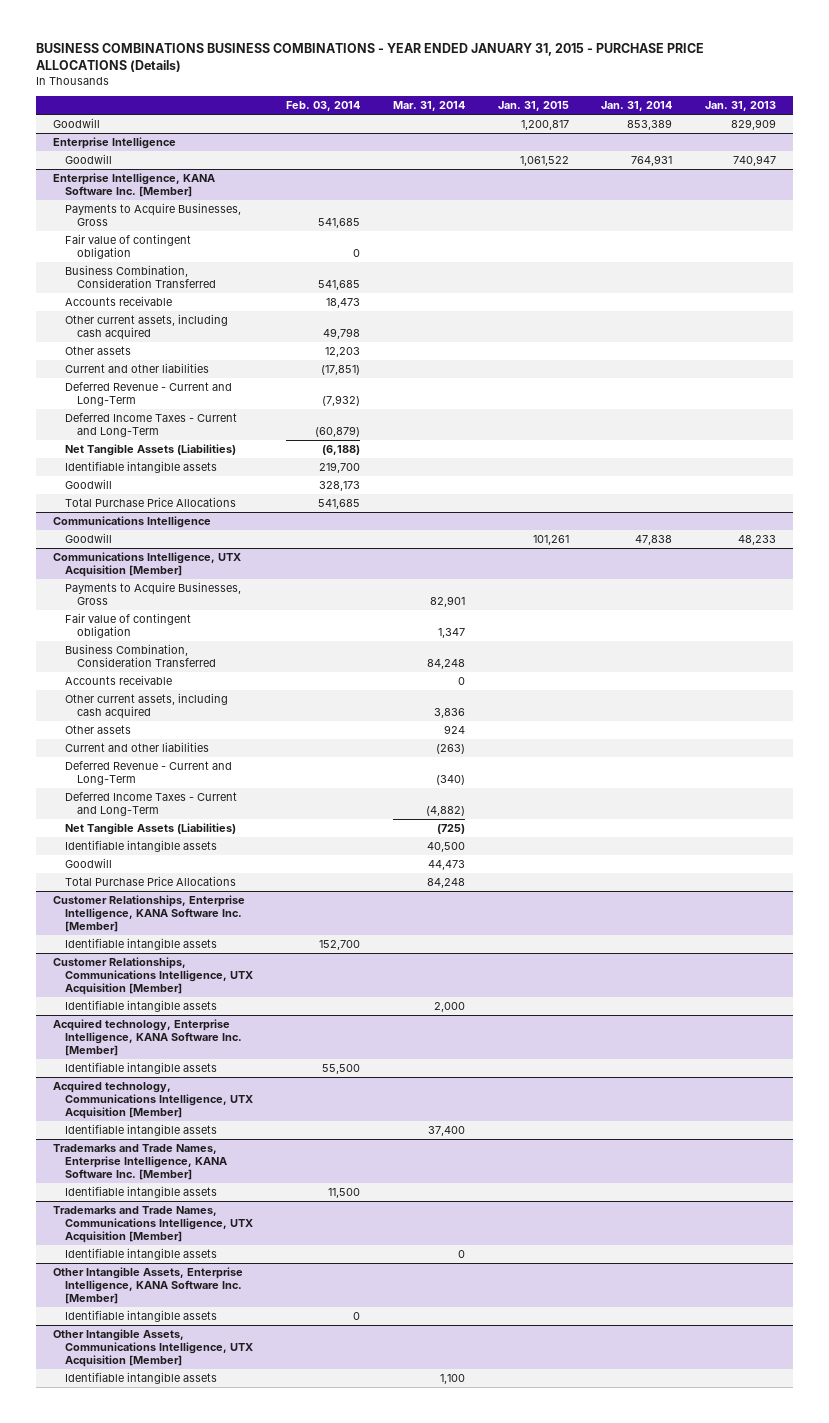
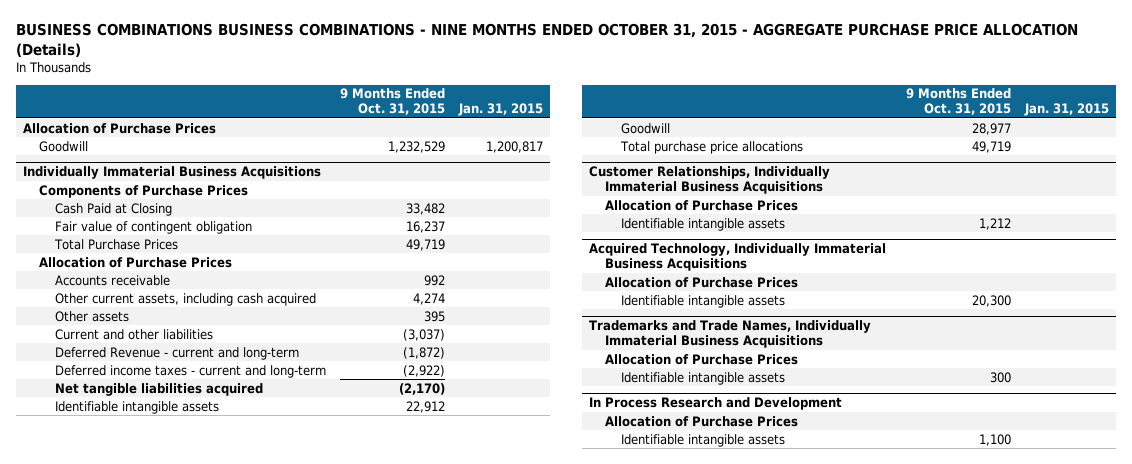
- BUSINESS COMBINATIONS BUSINESS COMBINATIONS - YEAR ENDED JANUARY 31, 2015 - PURCHASE PRICE ALLOCATIONS (Details)
+ BUSINESS COMBINATIONS BUSINESS COMBINATIONS - NINE MONTHS ENDED OCTOBER 31, 2015 - AGGREGATE PURCHASE PRICE ALLOCATION (Details)
- | Feb. 03, 2014 | Mar. 31, 2014 | Jan. 31, 2015 | Jan. 31, 2014 | Jan. 31, 2013
+ | 9 Months Ended Oct. 31, 2015 | Jan. 31, 2015
+ Allocation of Purchase Prices
- Enterprise Intelligence
- Goodwill | | | 1,061,522 | 764,931 | 740,947
- Enterprise Intelligence, KANA Software Inc. [Member]
- Payments to Acquire Businesses, Gross | 541,685 | | | |
- Fair value of contingent obligation | 0 | | | |
- Business Combination, Consideration Transferred | 541,685 | | | |
- Accounts receivable | 18,473 | | | |
- Other current assets, including cash acquired | 49,798 | | | |
- Other assets | 12,203 | | | |
- Current and other liabilities | (17,851) | | | |
- Deferred Revenue - Current and Long-Term | (7,932) | | | |
- Deferred Income Taxes - Current and Long-Term | (60,879) | | | |
- Net Tangible Assets (Liabilities) | (6,188) | | | |
- Identifiable intangible assets | 219,700 | | | |
- Goodwill | 328,173 | | | |
- Total Purchase Price Allocations | 541,685 | | | |
- Communications Intelligence
- Goodwill | | | 101,261 | 47,838 | 48,233
- Communications Intelligence, UTX Acquisition [Member]
- Payments to Acquire Businesses, Gross | | 82,901 | | |
- Fair value of contingent obligation | | 1,347 | | |
- Business Combination, Consideration Transferred | | 84,248 | | |
- Accounts receivable | | 0 | | |
- Other current assets, including cash acquired | | 3,836 | | |
- Other assets | | 924 | | |
- Current and other liabilities | | (263) | | |
- Deferred Revenue - Current and Long-Term | | (340) | | |
- Deferred Income Taxes - Current and Long-Term | | (4,882) | | |
- Net Tangible Assets (Liabilities) | | (725) | | |
- Identifiable intangible assets | | 40,500 | | |
- Goodwill | | 44,473 | | |
- Total Purchase Price Allocations | | 84,248 | | |
- Customer Relationships, Enterprise Intelligence, KANA Software Inc. [Member]
- Identifiable intangible assets | 152,700 | | | |
- Customer Relationships, Communications Intelligence, UTX Acquisition [Member]
- Identifiable intangible assets | | 2,000 | | |
- Acquired technology, Enterprise Intelligence, KANA Software Inc. [Member]
- Identifiable intangible assets | 55,500 | | | |
- Acquired technology, Communications Intelligence, UTX Acquisition [Member]
- Identifiable intangible assets | | 37,400 | | |
- Trademarks and Trade Names, Enterprise Intelligence, KANA Software Inc. [Member]
- Identifiable intangible assets | 11,500 | | | |
- Trademarks and Trade Names, Communications Intelligence, UTX Acquisition [Member]
- Identifiable intangible assets | | 0 | | |
- Other Intangible Assets, Enterprise Intelligence, KANA Software Inc. [Member]
- Identifiable intangible assets | 0 | | | |
- Other Intangible Assets, Communications Intelligence, UTX Acquisition [Member]
- Identifiable intangible assets | | 1,100 | | |
+ Individually Immaterial Business Acquisitions
+ Components of Purchase Prices
+ Cash Paid at Closing | 33,482 |
+ Fair value of contingent obligation | 16,237 |
+ Total Purchase Prices | 49,719 |
+ Allocation of Purchase Prices
+ Accounts receivable | 992 |
+ Other current assets, including cash acquired | 4,274 |
+ Other assets | 395 |
+ Current and other liabilities | (3,037) |
+ Deferred Revenue - current and long-term | (1,872) |
+ Deferred income taxes - current and long-term | (2,922) |
+ Net tangible liabilities acquired | (2,170) |
+ Identifiable intangible assets | 22,912 |
+ Goodwill | 28,977 |
+ Total purchase price allocations | 49,719 |
+ Customer Relationships, Individually Immaterial Business Acquisitions
+ Allocation of Purchase Prices
+ Identifiable intangible assets | 1,212 |
+ Acquired Technology, Individually Immaterial Business Acquisitions
+ Allocation of Purchase Prices
+ Identifiable intangible assets | 20,300 |
+ Trademarks and Trade Names, Individually Immaterial Business Acquisitions
+ Allocation of Purchase Prices
+ Identifiable intangible assets | 300 |
+ In Process Research and Development
+ Allocation of Purchase Prices
+ Identifiable intangible assets | 1,100 |

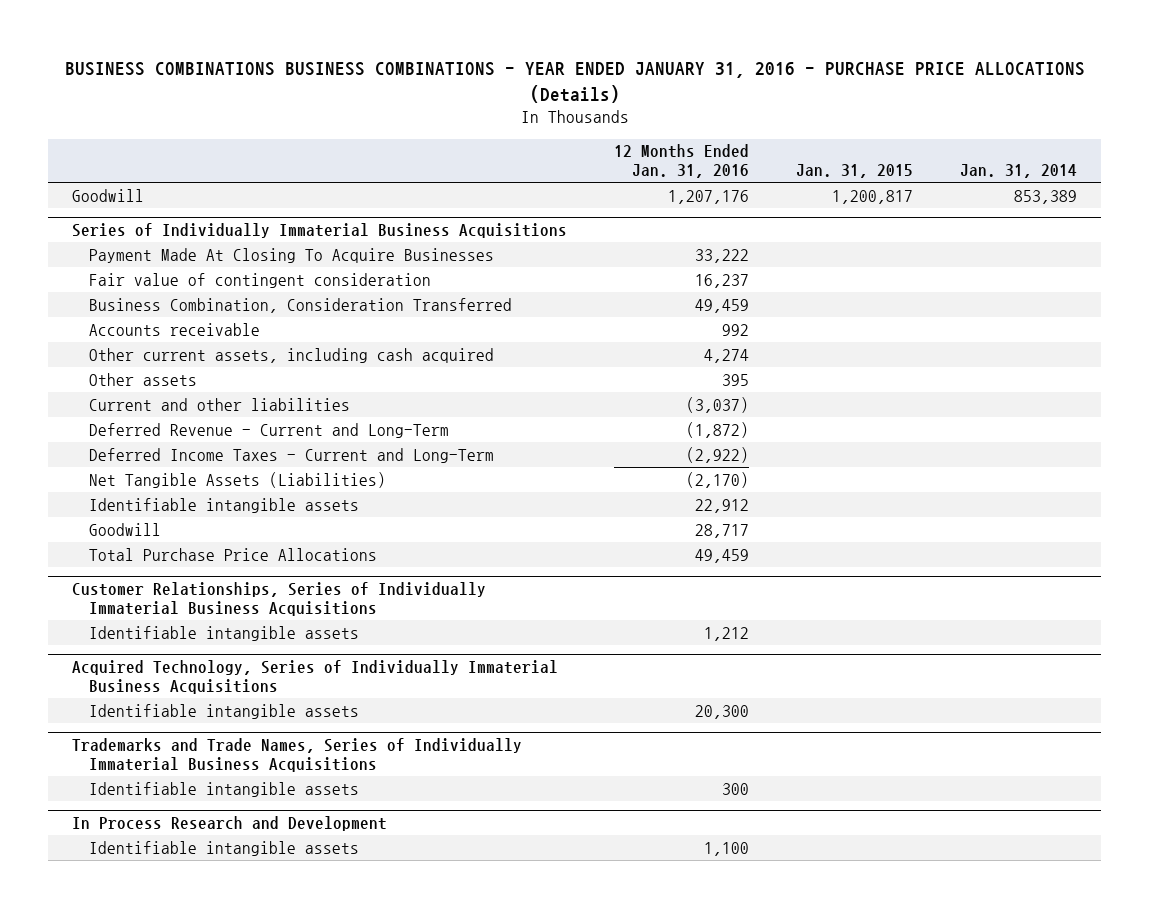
- BUSINESS COMBINATIONS BUSINESS COMBINATIONS - NINE MONTHS ENDED OCTOBER 31, 2015 - AGGREGATE PURCHASE PRICE ALLOCATION (Details)
+ BUSINESS COMBINATIONS BUSINESS COMBINATIONS - YEAR ENDED JANUARY 31, 2016 - PURCHASE PRICE ALLOCATIONS (Details)
- | 9 Months Ended Oct. 31, 2015 | Jan. 31, 2015
+ | 12 Months Ended Jan. 31, 2016 | Jan. 31, 2015 | Jan. 31, 2014
- Allocation of Purchase Prices
- Individually Immaterial Business Acquisitions
- Components of Purchase Prices
- Cash Paid at Closing | 33,482 |
- Fair value of contingent obligation | 16,237 |
- Total Purchase Prices | 49,719 |
- Allocation of Purchase Prices
+ Series of Individually Immaterial Business Acquisitions
+ Payment Made At Closing To Acquire Businesses | 33,222 | |
+ Fair value of contingent consideration | 16,237 | |
+ Business Combination, Consideration Transferred | 49,459 | |
- Deferred Revenue - current and long-term | (1,872) |
- Deferred income taxes - current and long-term | (2,922) |
- Net tangible liabilities acquired | (2,170) |
+ Deferred Revenue - Current and Long-Term | (1,872) | |
+ Deferred Income Taxes - Current and Long-Term | (2,922) | |
+ Net Tangible Assets (Liabilities) | (2,170) | |
- Total purchase price allocations | 49,719 |
- Customer Relationships, Individually Immaterial Business Acquisitions
- Allocation of Purchase Prices
+ Total Purchase Price Allocations | 49,459 | |
+ Customer Relationships, Series of Individually Immaterial Business Acquisitions
- Acquired Technology, Individually Immaterial Business Acquisitions
- Allocation of Purchase Prices
+ Acquired Technology, Series of Individually Immaterial Business Acquisitions
- Trademarks and Trade Names, Individually Immaterial Business Acquisitions
- Allocation of Purchase Prices
+ Trademarks and Trade Names, Series of Individually Immaterial Business Acquisitions
@ In Process Research and Development
- Allocation of Purchase Prices

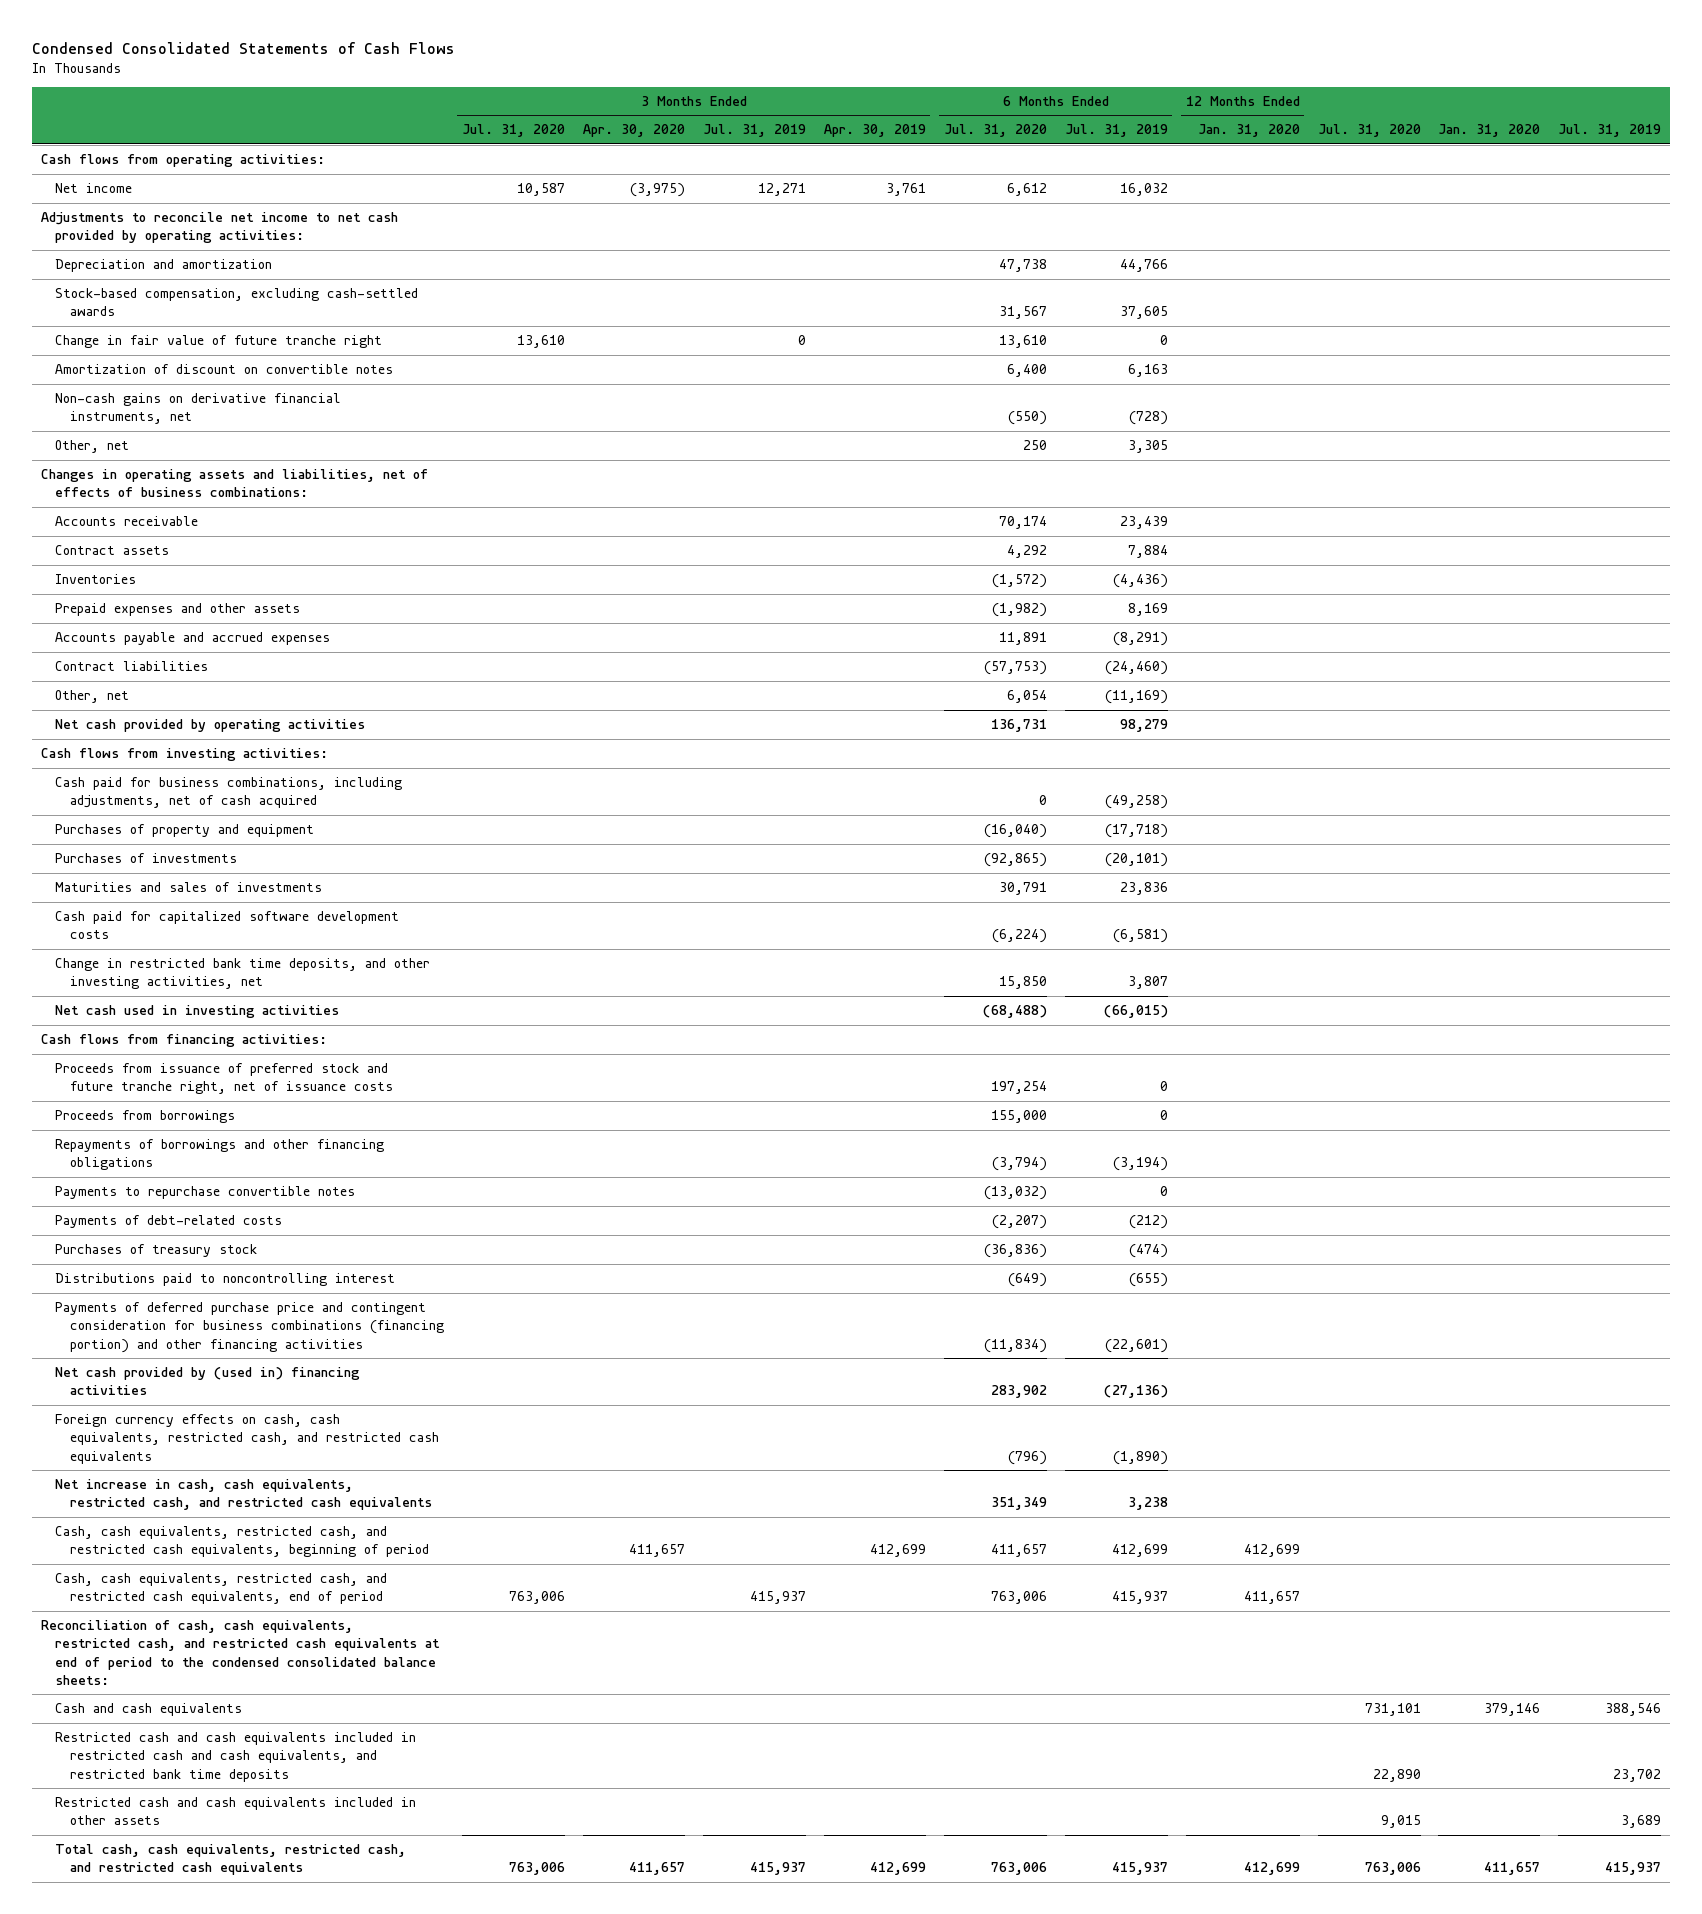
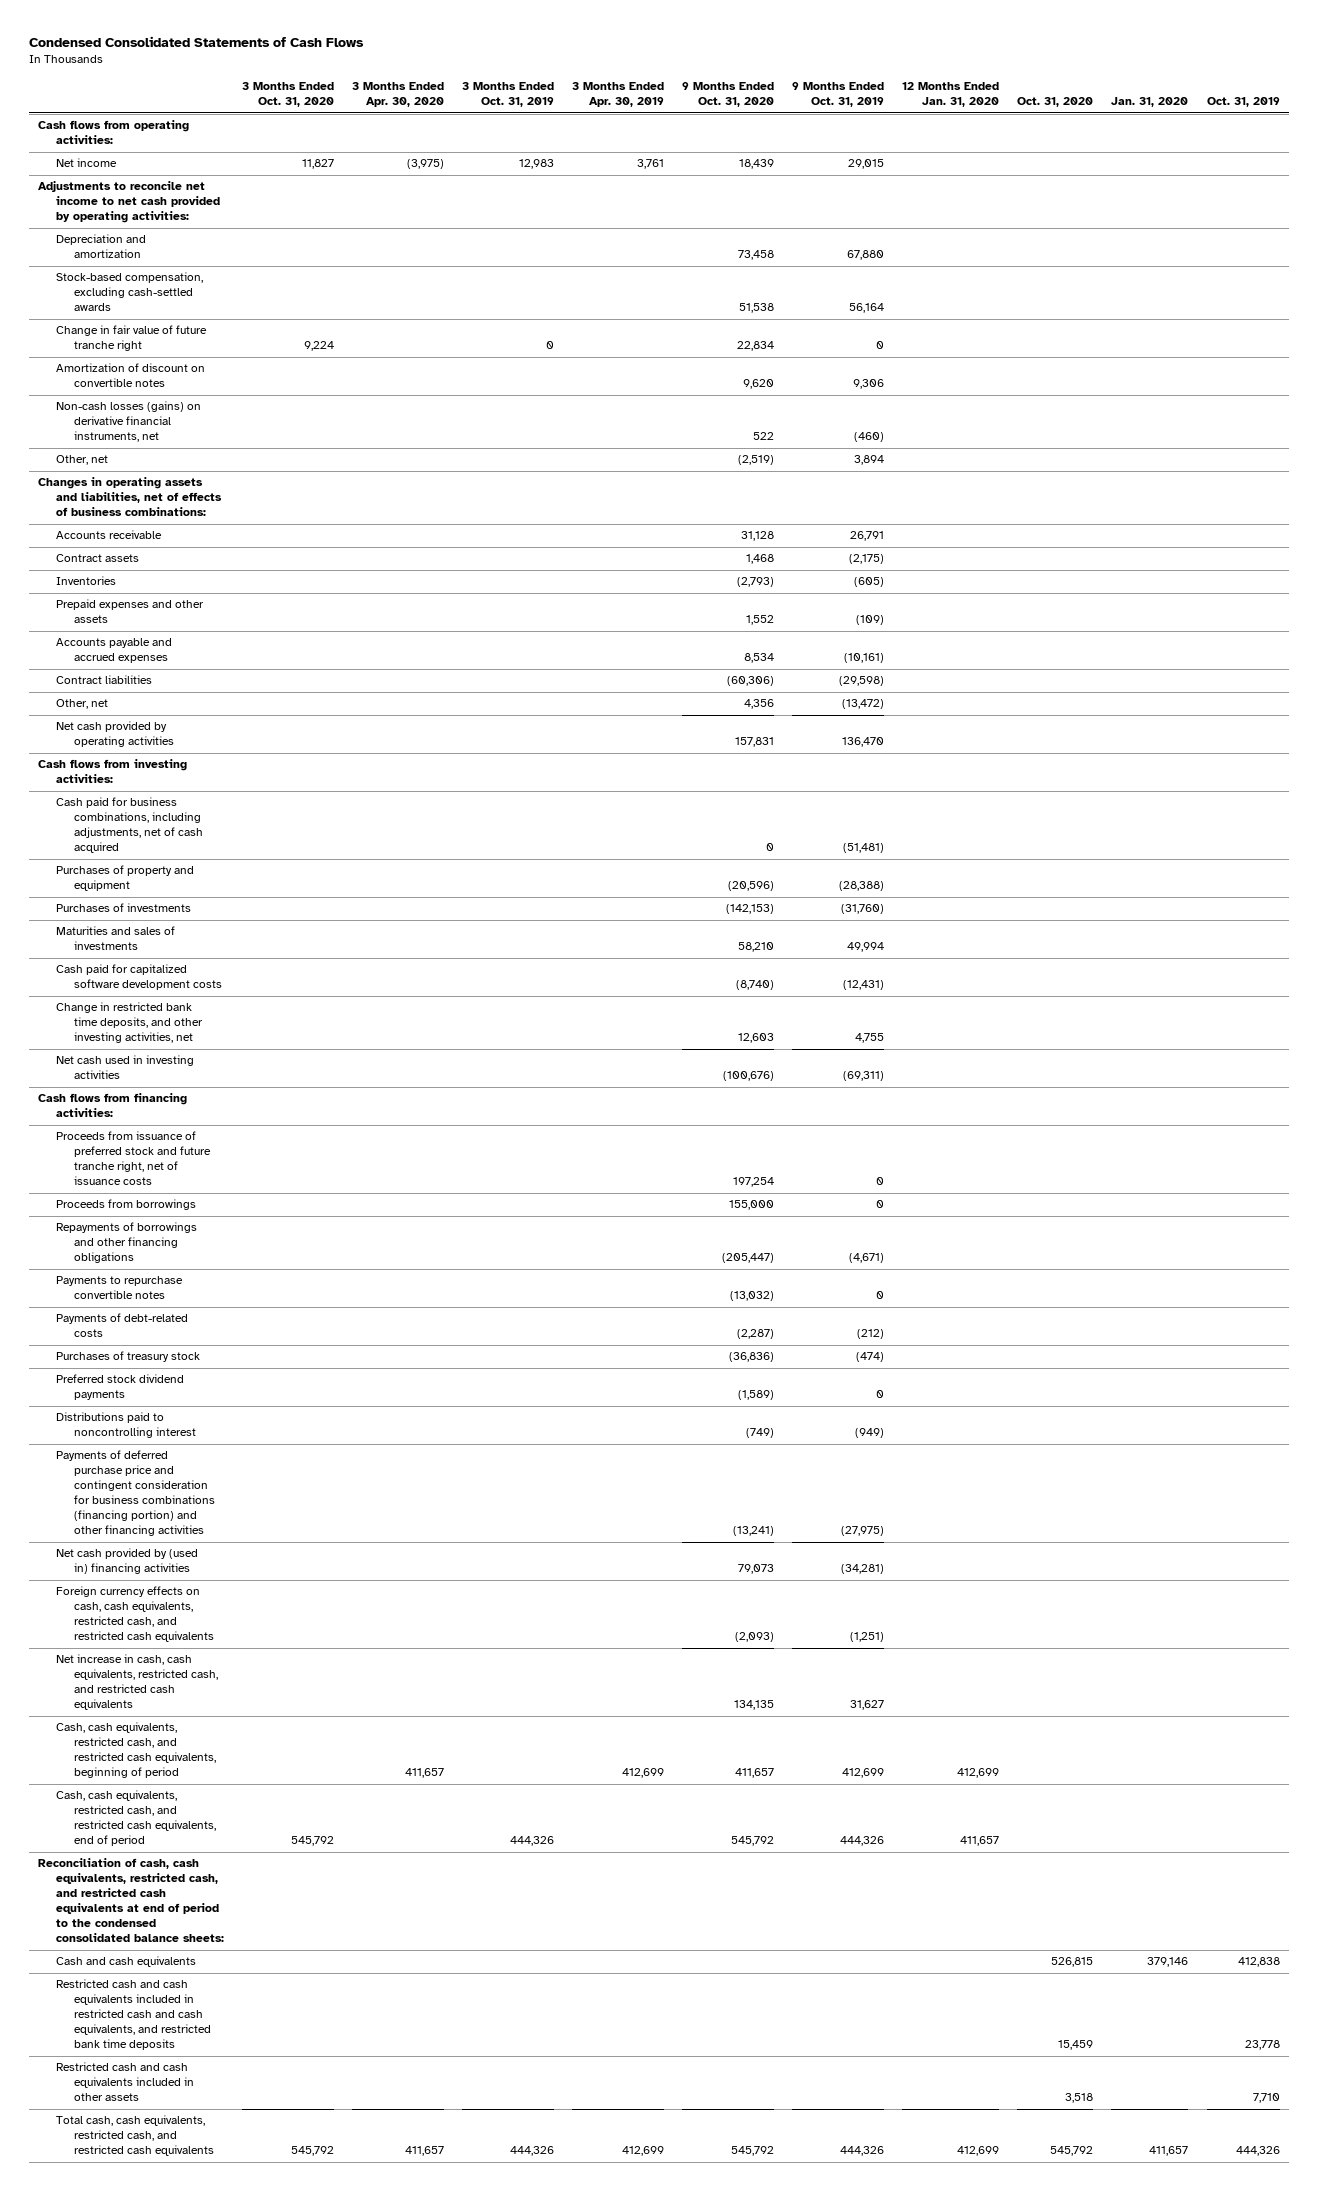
- | 3 Months Ended Jul. 31, 2020 | 3 Months Ended Apr. 30, 2020 | 3 Months Ended Jul. 31, 2019 | 3 Months Ended Apr. 30, 2019 | 6 Months Ended Jul. 31, 2020 | 6 Months Ended Jul. 31, 2019 | 12 Months Ended Jan. 31, 2020 | Jul. 31, 2020 | Jan. 31, 2020 | Jul. 31, 2019
+ | 3 Months Ended Oct. 31, 2020 | 3 Months Ended Apr. 30, 2020 | 3 Months Ended Oct. 31, 2019 | 3 Months Ended Apr. 30, 2019 | 9 Months Ended Oct. 31, 2020 | 9 Months Ended Oct. 31, 2019 | 12 Months Ended Jan. 31, 2020 | Oct. 31, 2020 | Jan. 31, 2020 | Oct. 31, 2019
- Non-cash gains on derivative financial instruments, net | | | | | (550) | (728) | | | |
+ Non-cash losses (gains) on derivative financial instruments, net | | | | | 522 | (460) | | | |
+ Preferred stock dividend payments | | | | | (1,589) | 0 | | | |

